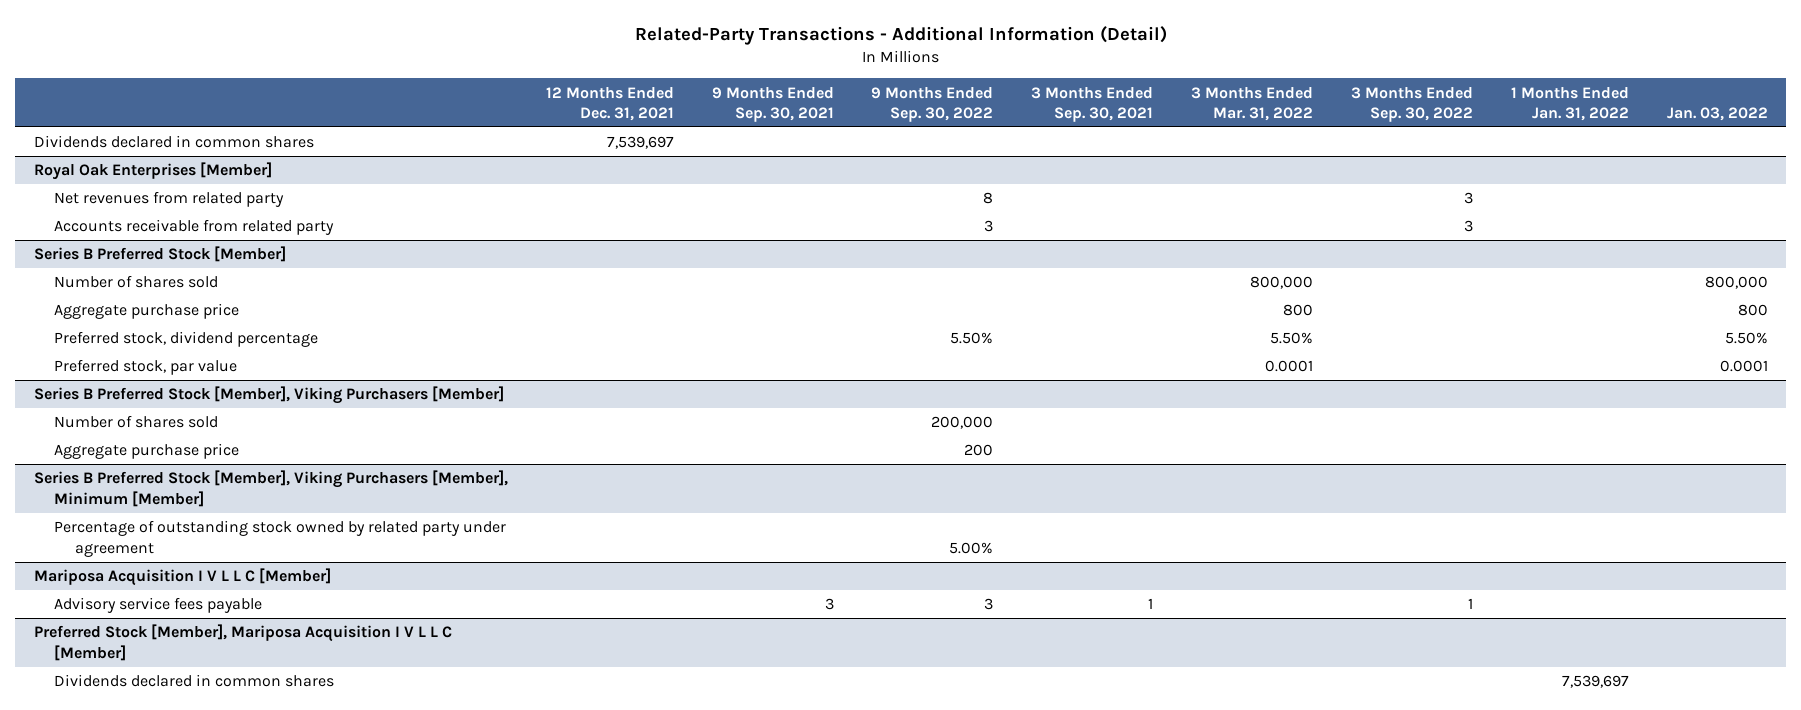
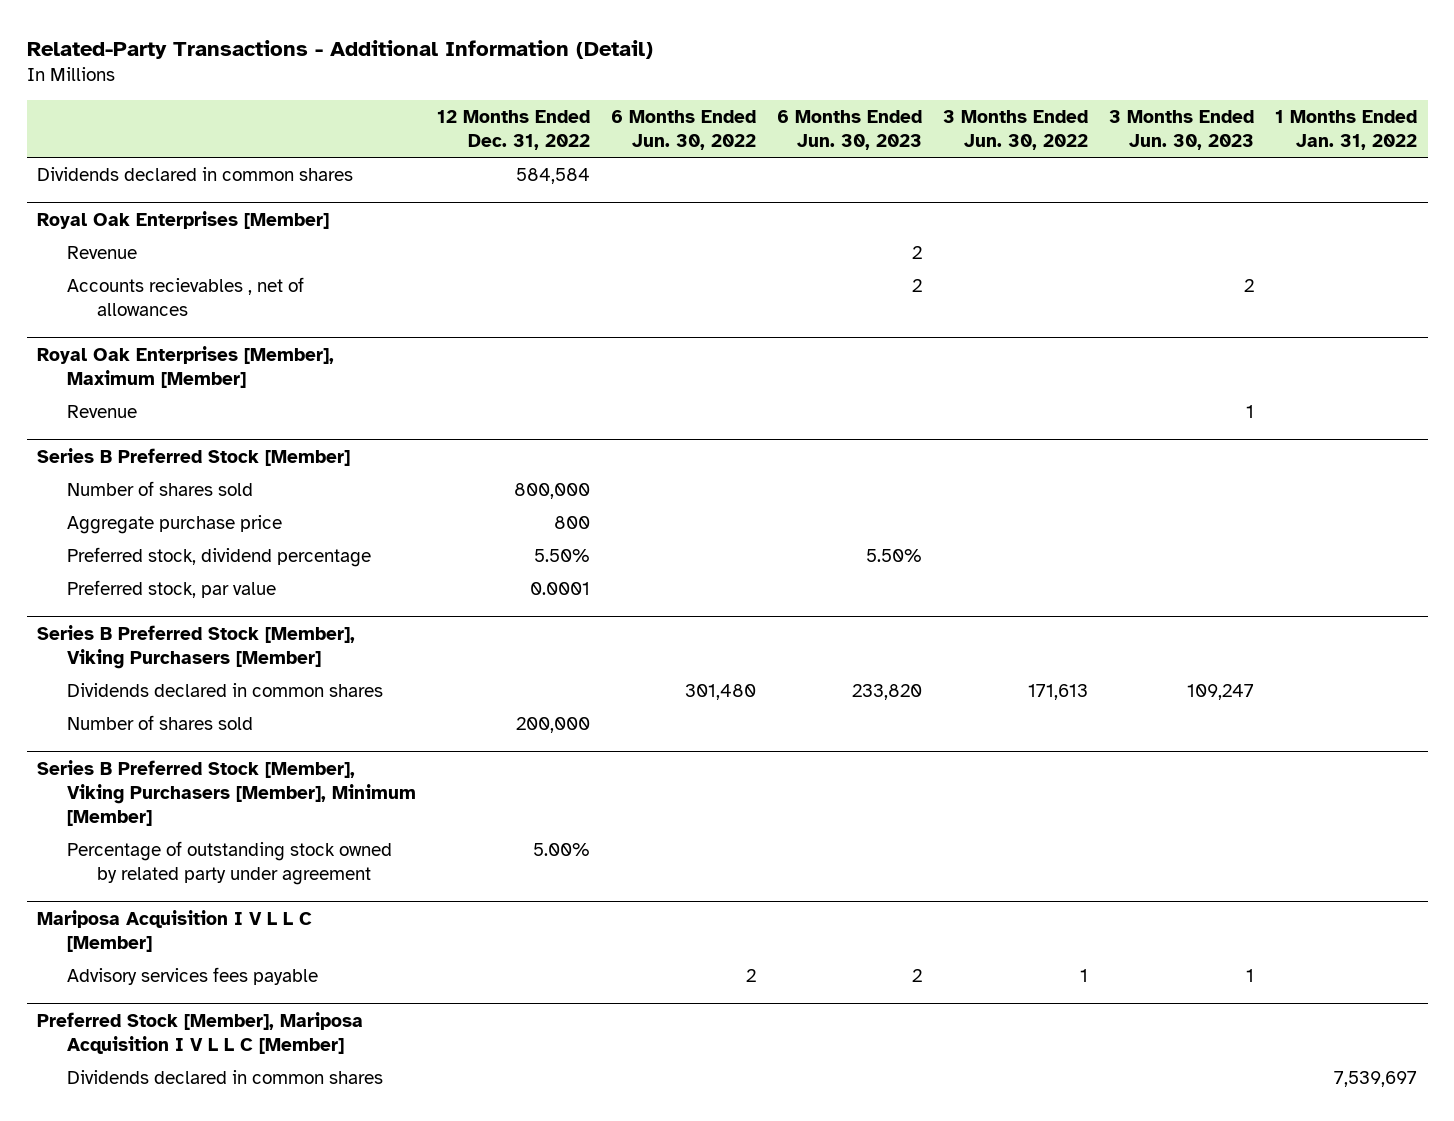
- | 12 Months Ended Dec. 31, 2021 | 9 Months Ended Sep. 30, 2021 | 9 Months Ended Sep. 30, 2022 | 3 Months Ended Sep. 30, 2021 | 3 Months Ended Mar. 31, 2022 | 3 Months Ended Sep. 30, 2022 | 1 Months Ended Jan. 31, 2022 | Jan. 03, 2022
+ | 12 Months Ended Dec. 31, 2022 | 6 Months Ended Jun. 30, 2022 | 6 Months Ended Jun. 30, 2023 | 3 Months Ended Jun. 30, 2022 | 3 Months Ended Jun. 30, 2023 | 1 Months Ended Jan. 31, 2022
@ Royal Oak Enterprises [Member]
- Net revenues from related party | | | 8 | | | 3 | |
- Accounts receivable from related party | | | 3 | | | 3 | |
+ Revenue | | | 2 | | |
+ Accounts recievables , net of allowances | | | 2 | | 2 |
+ Royal Oak Enterprises [Member], Maximum [Member]
+ Revenue | | | | | 1 |
@ Series B Preferred Stock [Member], Viking Purchasers [Member]
+ Dividends declared in common shares | | 301,480 | 233,820 | 171,613 | 109,247 |
- Aggregate purchase price | | | 200 | | | | |
@ Mariposa Acquisition I V L L C [Member]
- Advisory service fees payable | | 3 | 3 | 1 | | 1 | |
+ Advisory services fees payable | | 2 | 2 | 1 | 1 |

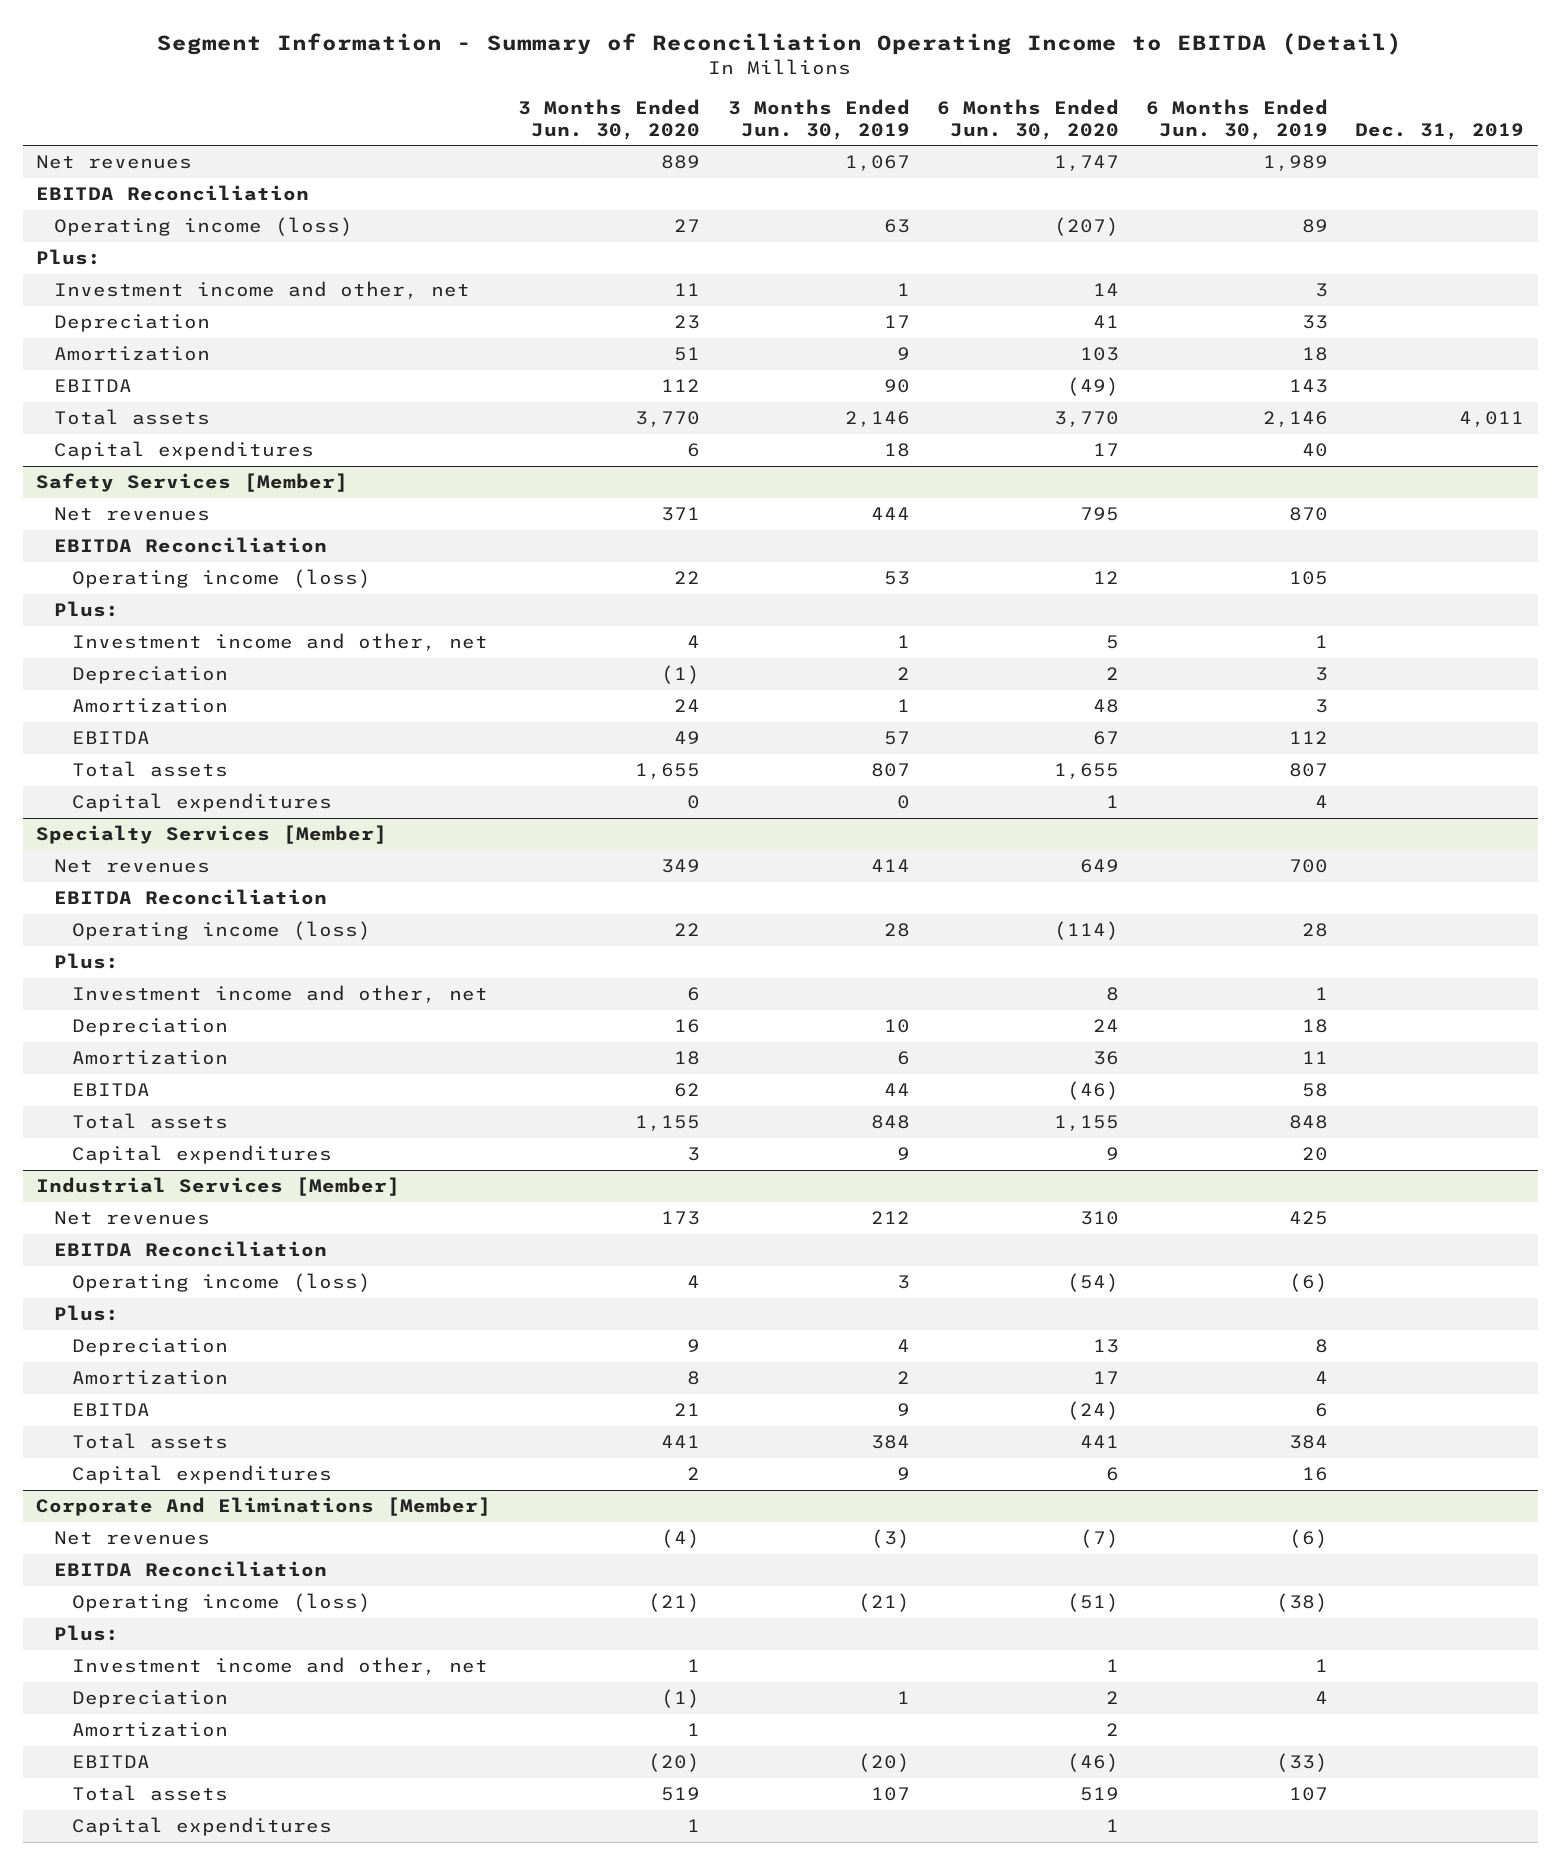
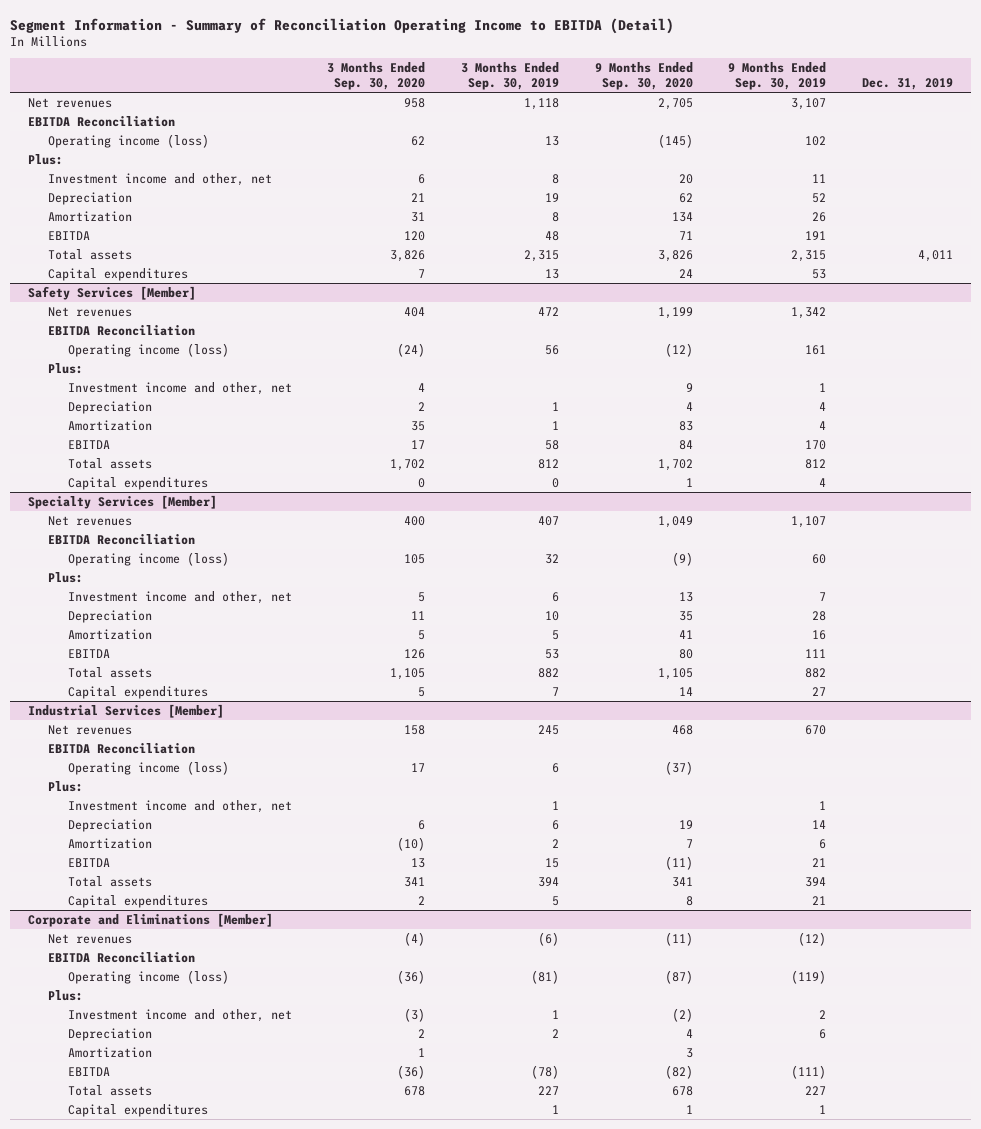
- | 3 Months Ended Jun. 30, 2020 | 3 Months Ended Jun. 30, 2019 | 6 Months Ended Jun. 30, 2020 | 6 Months Ended Jun. 30, 2019 | Dec. 31, 2019
+ | 3 Months Ended Sep. 30, 2020 | 3 Months Ended Sep. 30, 2019 | 9 Months Ended Sep. 30, 2020 | 9 Months Ended Sep. 30, 2019 | Dec. 31, 2019
@ Industrial Services [Member]
+ Investment income and other, net | | 1 | | 1 |
- Corporate And Eliminations [Member]
+ Corporate and Eliminations [Member]

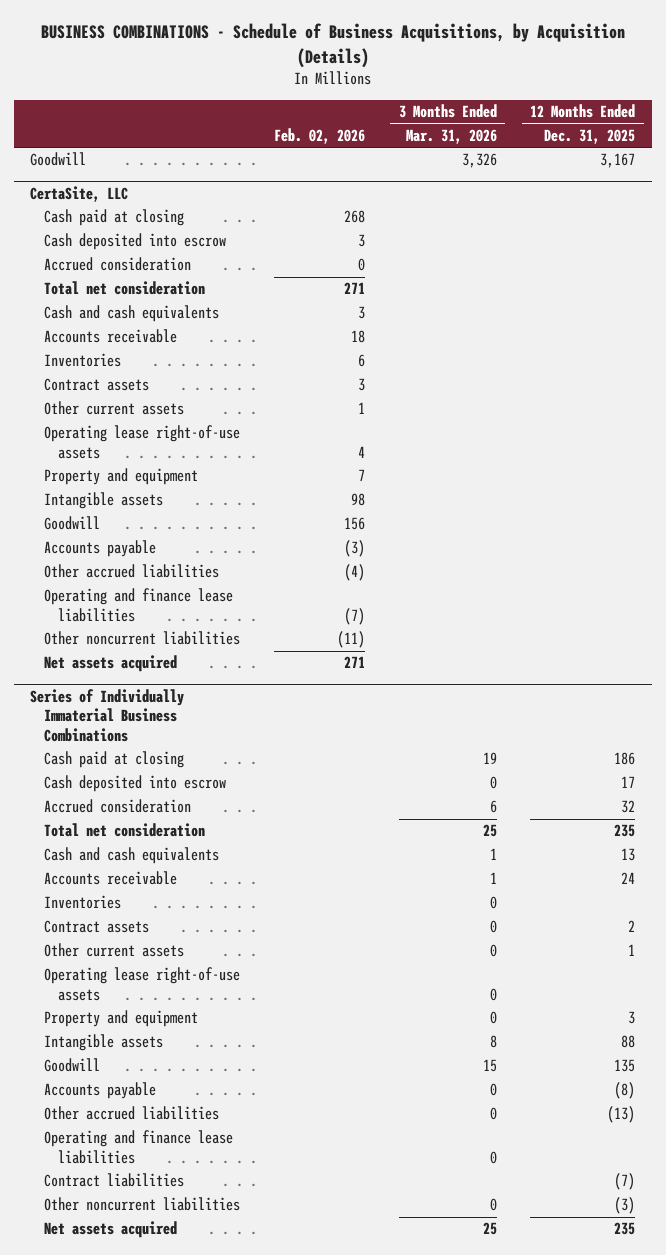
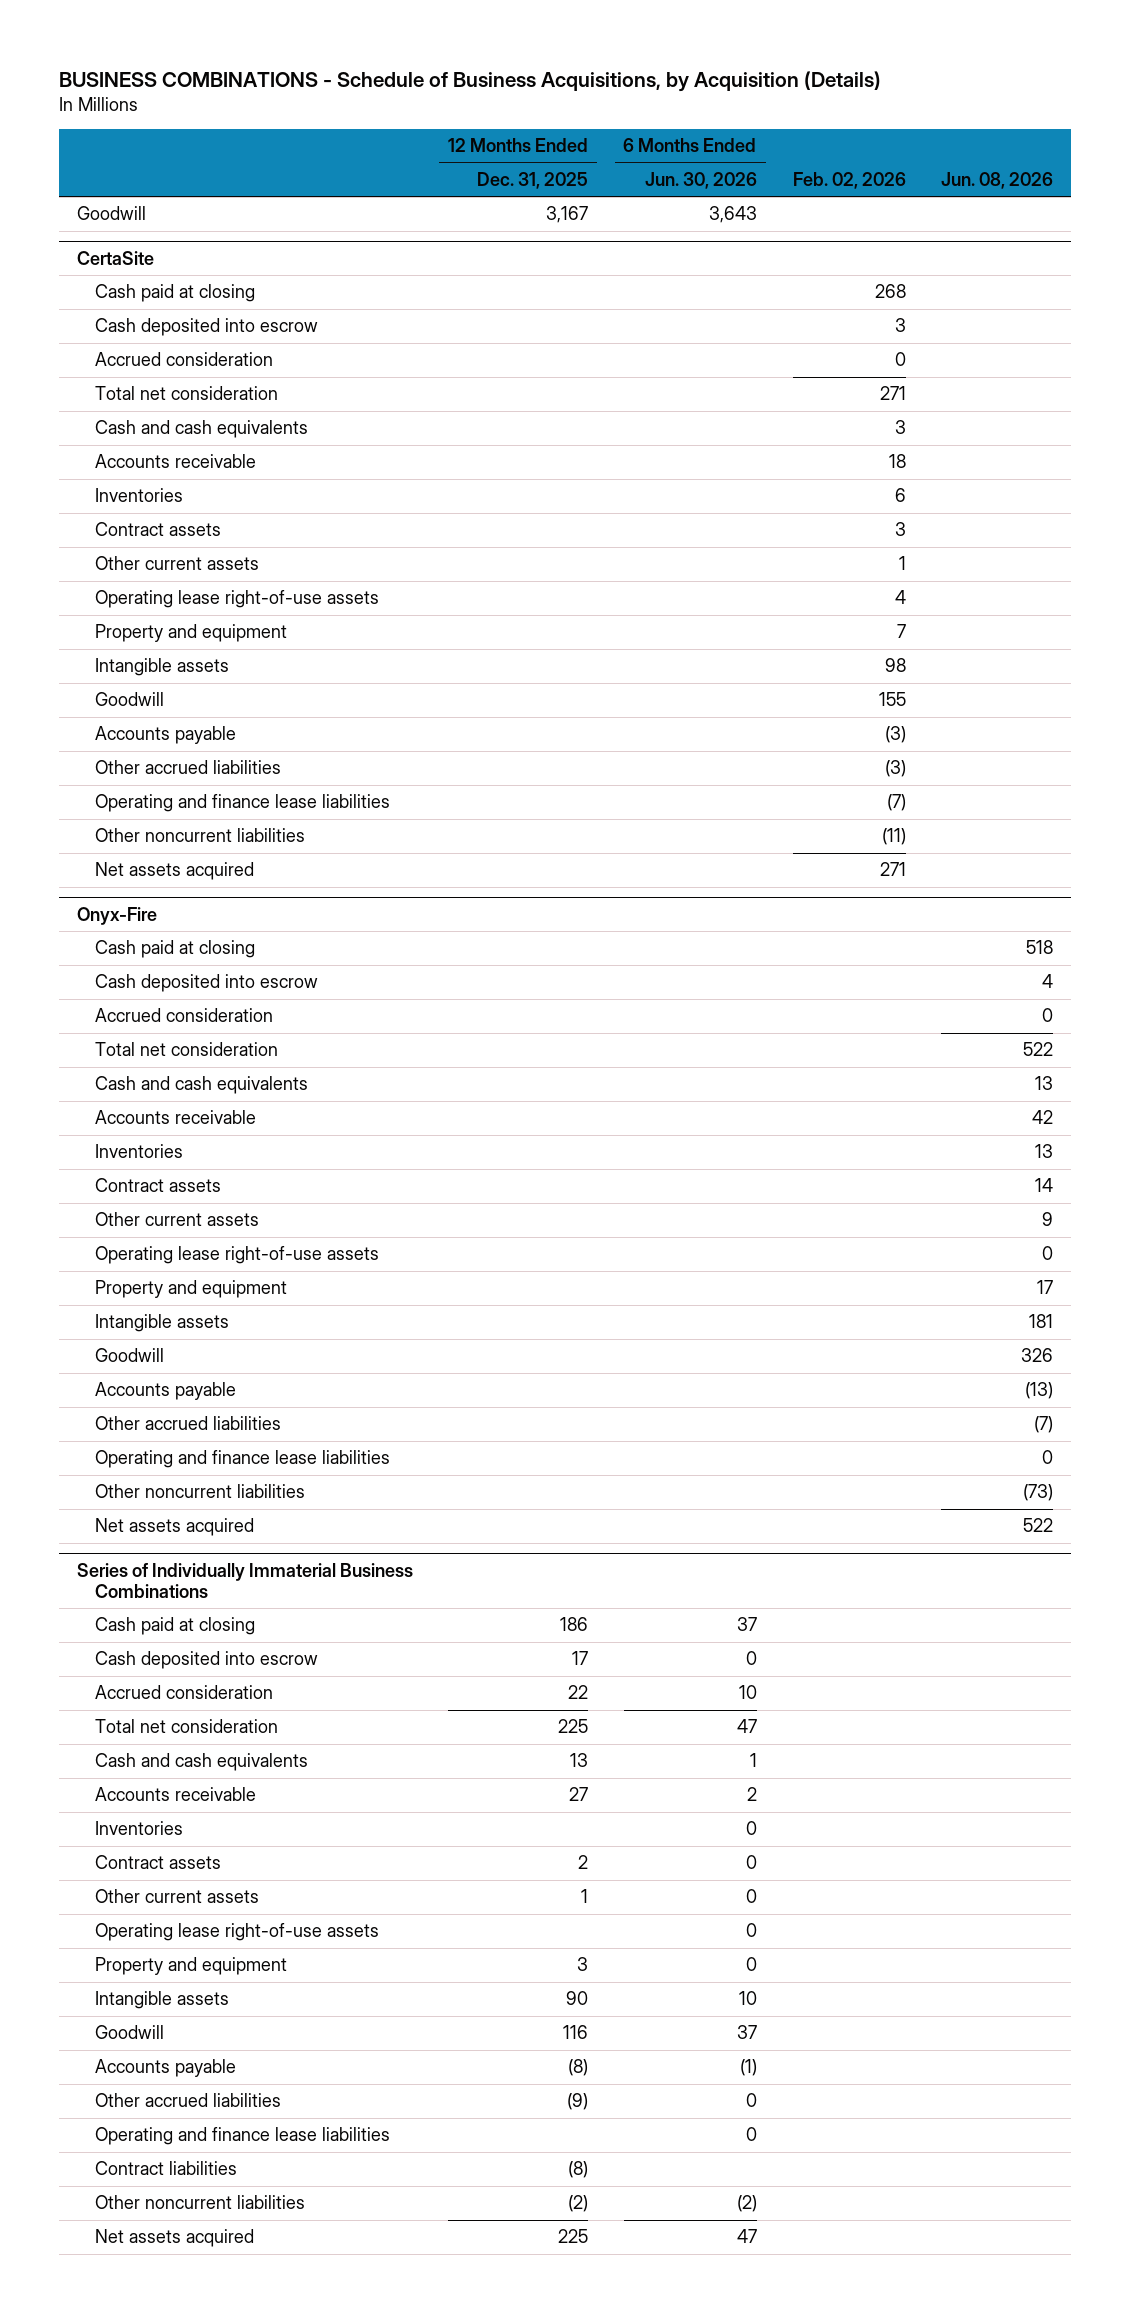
- | Feb. 02, 2026 | 3 Months Ended Mar. 31, 2026 | 12 Months Ended Dec. 31, 2025
+ | 12 Months Ended Dec. 31, 2025 | 6 Months Ended Jun. 30, 2026 | Feb. 02, 2026 | Jun. 08, 2026
- CertaSite, LLC
+ CertaSite
- Goodwill | 156 | |
+ Goodwill | | | 155 |
- Other accrued liabilities | (4) | |
+ Other accrued liabilities | | | (3) |
+ Onyx-Fire
+ Cash paid at closing | | | | 518
+ Cash deposited into escrow | | | | 4
+ Accrued consideration | | | | 0
+ Total net consideration | | | | 522
+ Cash and cash equivalents | | | | 13
+ Accounts receivable | | | | 42
+ Inventories | | | | 13
+ Contract assets | | | | 14
+ Other current assets | | | | 9
+ Operating lease right-of-use assets | | | | 0
+ Property and equipment | | | | 17
+ Intangible assets | | | | 181
+ Goodwill | | | | 326
+ Accounts payable | | | | (13)
+ Other accrued liabilities | | | | (7)
+ Operating and finance lease liabilities | | | | 0
+ Other noncurrent liabilities | | | | (73)
+ Net assets acquired | | | | 522
@ Series of Individually Immaterial Business Combinations
- Accrued consideration | | 6 | 32
- Total net consideration | | 25 | 235
+ Accrued consideration | 22 | 10 | |
+ Total net consideration | 225 | 47 | |
- Accounts receivable | | 1 | 24
+ Accounts receivable | 27 | 2 | |
- Intangible assets | | 8 | 88
- Goodwill | | 15 | 135
+ Intangible assets | 90 | 10 | |
+ Goodwill | 116 | 37 | |
- Other accrued liabilities | | 0 | (13)
+ Other accrued liabilities | (9) | 0 | |
- Contract liabilities | | | (7)
- Other noncurrent liabilities | | 0 | (3)
- Net assets acquired | | 25 | 235
+ Contract liabilities | (8) | | |
+ Other noncurrent liabilities | (2) | (2) | |
+ Net assets acquired | 225 | 47 | |

